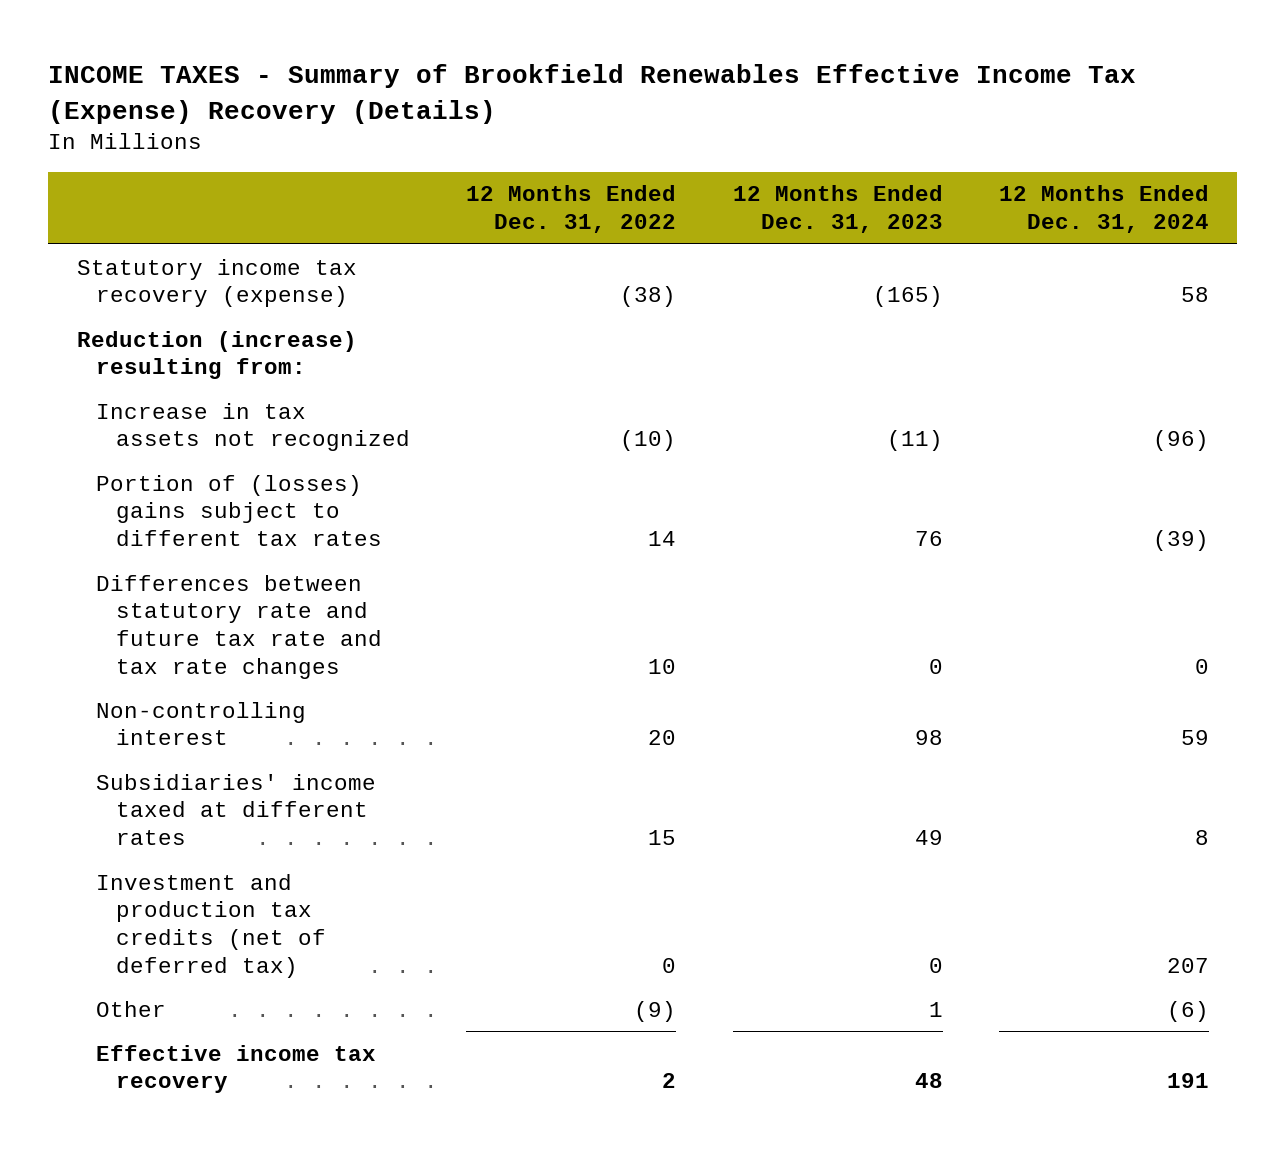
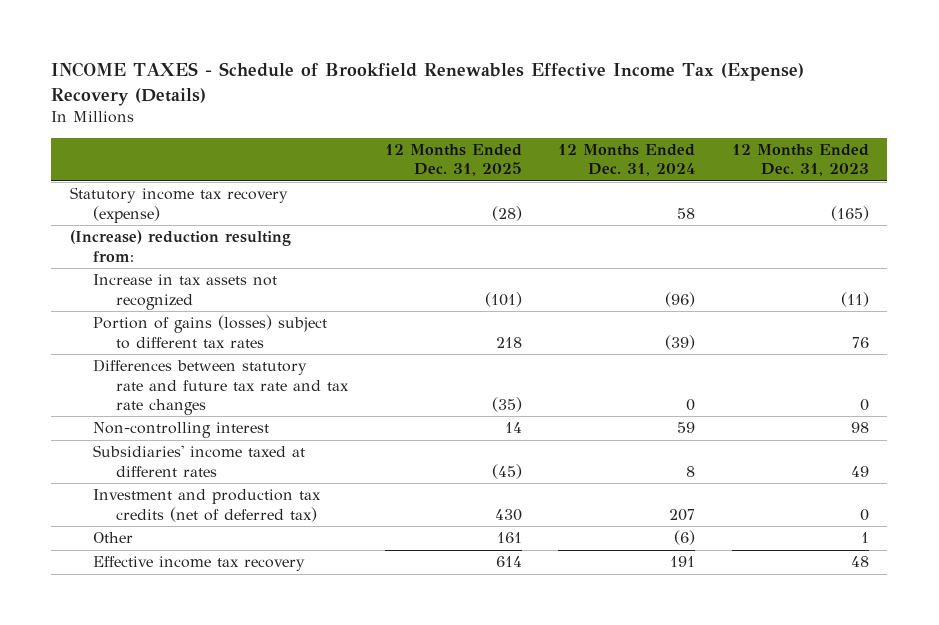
- INCOME TAXES - Summary of Brookfield Renewables Effective Income Tax (Expense) Recovery (Details)
+ INCOME TAXES - Schedule of Brookfield Renewables Effective Income Tax (Expense) Recovery (Details)
- | 12 Months Ended Dec. 31, 2022 | 12 Months Ended Dec. 31, 2023 | 12 Months Ended Dec. 31, 2024
+ | 12 Months Ended Dec. 31, 2025 | 12 Months Ended Dec. 31, 2024 | 12 Months Ended Dec. 31, 2023
- Reduction (increase) resulting from:
+ (Increase) reduction resulting from:
- Portion of (losses) gains subject to different tax rates | 14 | 76 | (39)
+ Portion of gains (losses) subject to different tax rates | 218 | (39) | 76

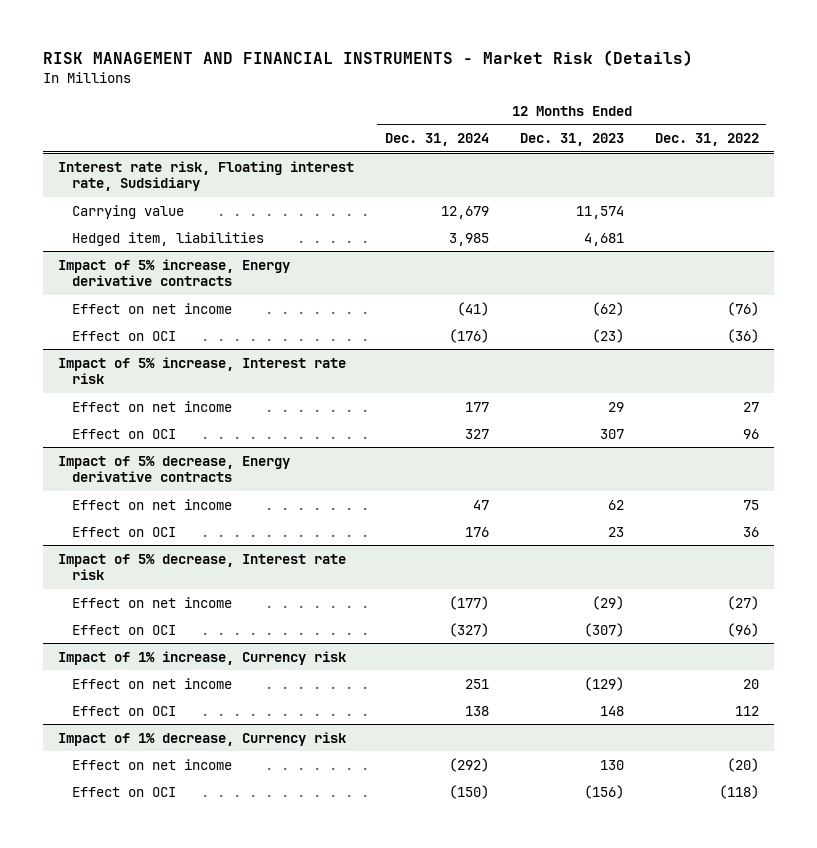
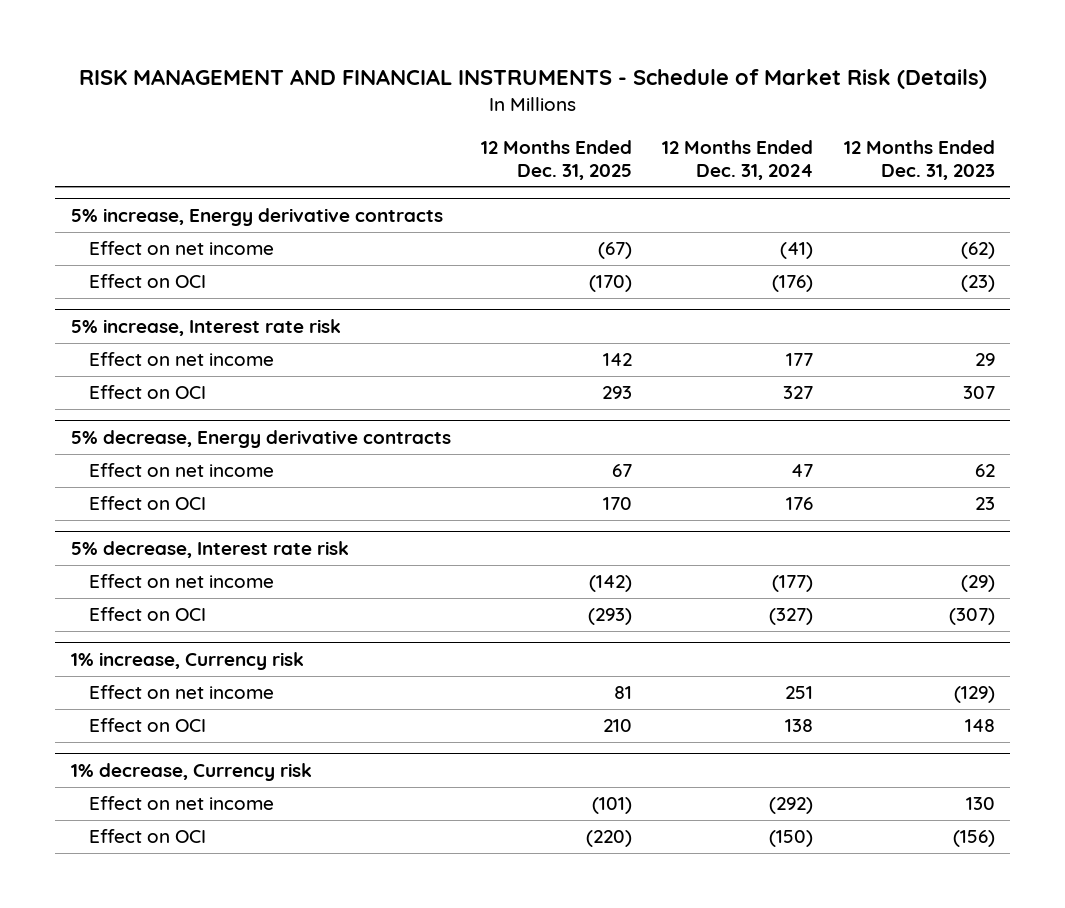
- RISK MANAGEMENT AND FINANCIAL INSTRUMENTS - Market Risk (Details)
+ RISK MANAGEMENT AND FINANCIAL INSTRUMENTS - Schedule of Market Risk (Details)
- | 12 Months Ended Dec. 31, 2024 | 12 Months Ended Dec. 31, 2023 | 12 Months Ended Dec. 31, 2022
+ | 12 Months Ended Dec. 31, 2025 | 12 Months Ended Dec. 31, 2024 | 12 Months Ended Dec. 31, 2023
- Interest rate risk, Floating interest rate, Sudsidiary
- Carrying value | 12,679 | 11,574 |
- Hedged item, liabilities | 3,985 | 4,681 |
- Impact of 5% increase, Energy derivative contracts
+ 5% increase, Energy derivative contracts
- Impact of 5% increase, Interest rate risk
+ 5% increase, Interest rate risk
- Impact of 5% decrease, Energy derivative contracts
+ 5% decrease, Energy derivative contracts
- Impact of 5% decrease, Interest rate risk
+ 5% decrease, Interest rate risk
- Impact of 1% increase, Currency risk
+ 1% increase, Currency risk
- Impact of 1% decrease, Currency risk
+ 1% decrease, Currency risk

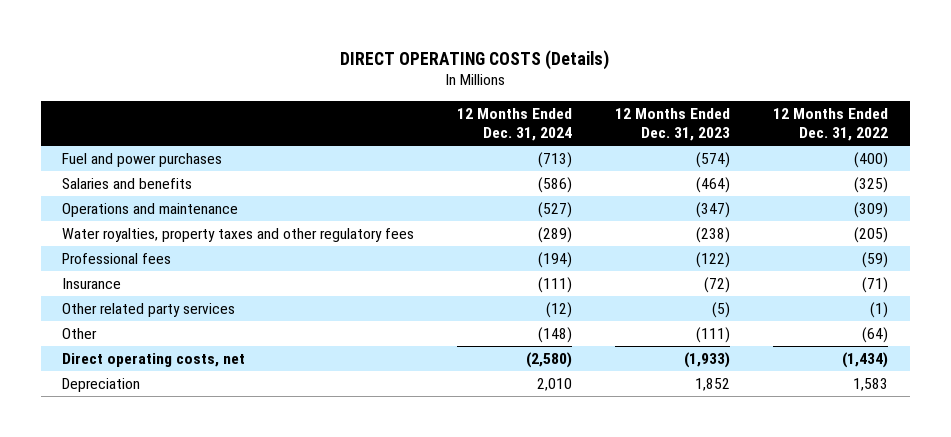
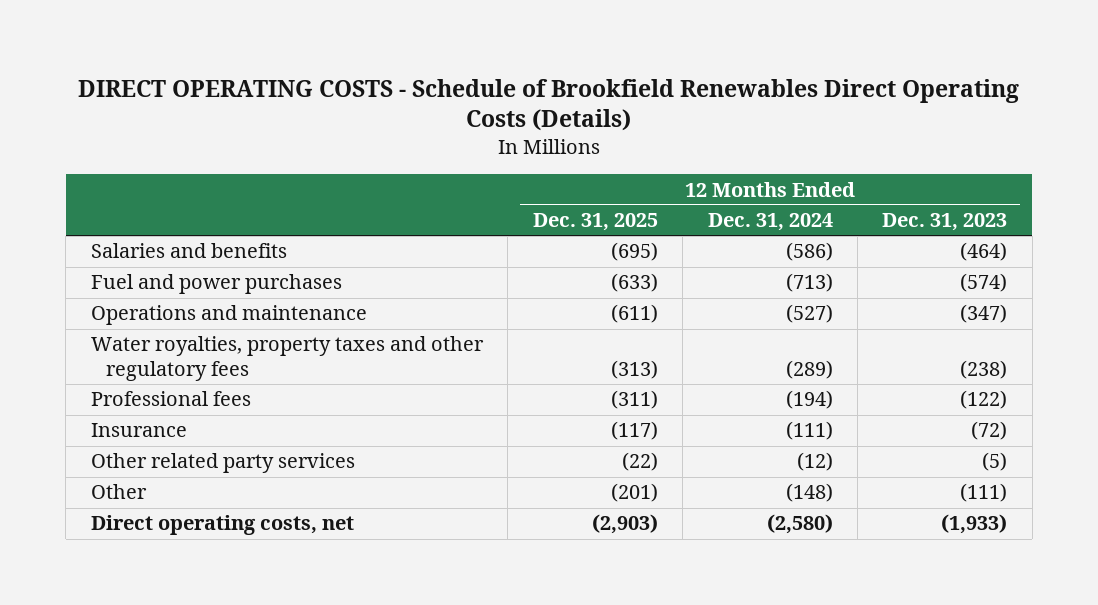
- DIRECT OPERATING COSTS (Details)
+ DIRECT OPERATING COSTS - Schedule of Brookfield Renewables Direct Operating Costs (Details)
- | 12 Months Ended Dec. 31, 2024 | 12 Months Ended Dec. 31, 2023 | 12 Months Ended Dec. 31, 2022
+ | 12 Months Ended Dec. 31, 2025 | 12 Months Ended Dec. 31, 2024 | 12 Months Ended Dec. 31, 2023
moved down: Fuel and power purchases | (633) | (713) | (574)
- Depreciation | 2,010 | 1,852 | 1,583

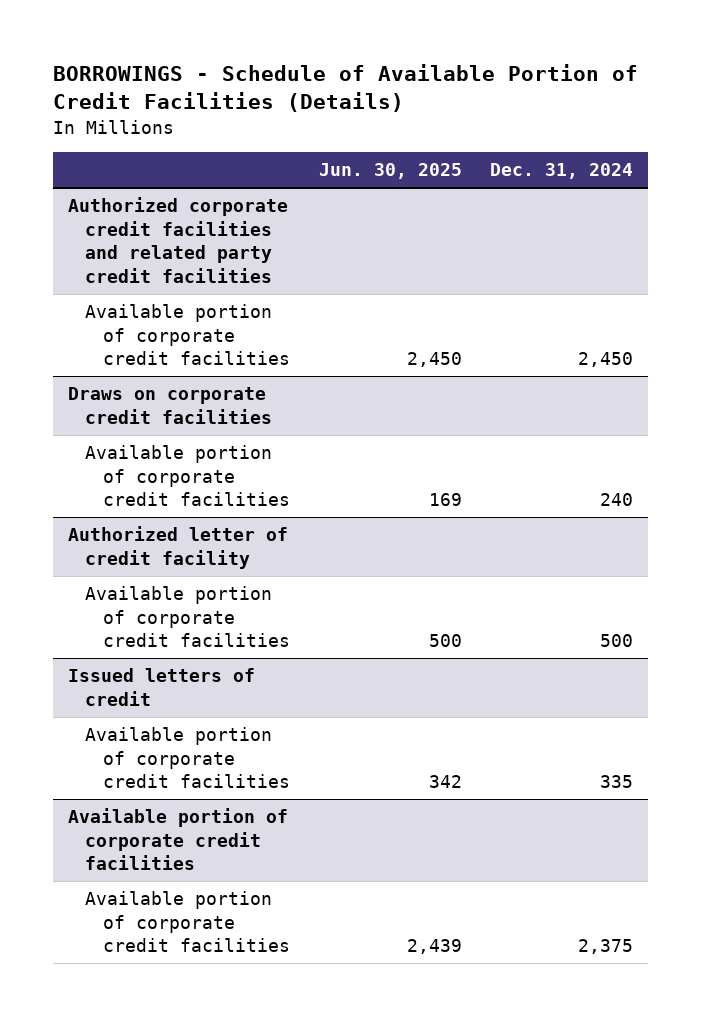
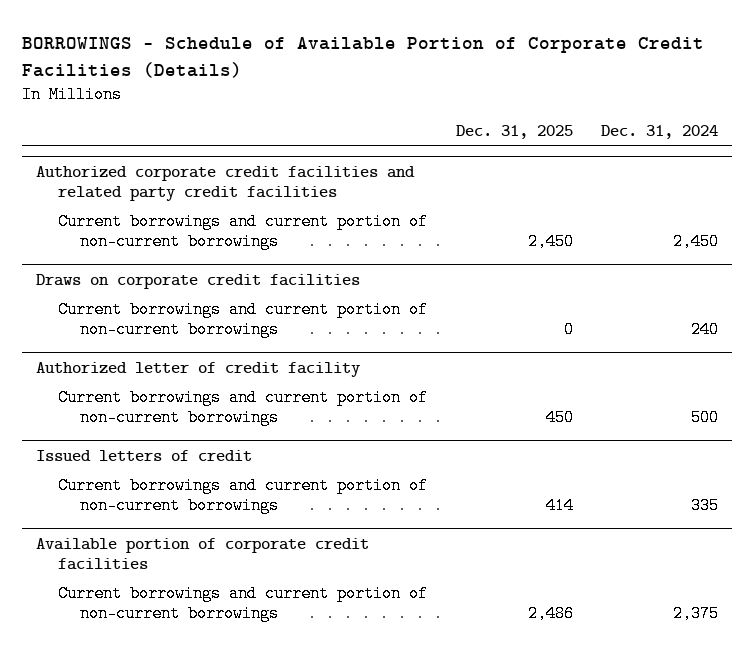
- BORROWINGS - Schedule of Available Portion of Credit Facilities (Details)
+ BORROWINGS - Schedule of Available Portion of Corporate Credit Facilities (Details)
- | Jun. 30, 2025 | Dec. 31, 2024
+ | Dec. 31, 2025 | Dec. 31, 2024
@ Authorized corporate credit facilities and related party credit facilities
- Available portion of corporate credit facilities | 2,450 | 2,450
+ Current borrowings and current portion of non-current borrowings | 2,450 | 2,450
@ Draws on corporate credit facilities
- Available portion of corporate credit facilities | 169 | 240
+ Current borrowings and current portion of non-current borrowings | 0 | 240
@ Authorized letter of credit facility
- Available portion of corporate credit facilities | 500 | 500
+ Current borrowings and current portion of non-current borrowings | 450 | 500
@ Issued letters of credit
- Available portion of corporate credit facilities | 342 | 335
+ Current borrowings and current portion of non-current borrowings | 414 | 335
@ Available portion of corporate credit facilities
- Available portion of corporate credit facilities | 2,439 | 2,375
+ Current borrowings and current portion of non-current borrowings | 2,486 | 2,375

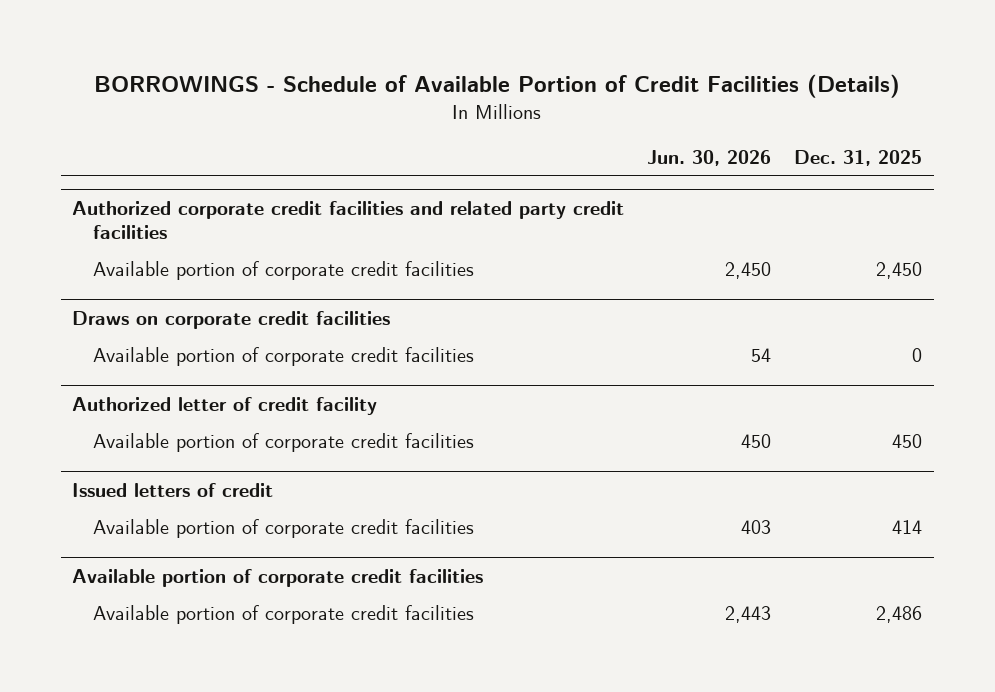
- BORROWINGS - Schedule of Available Portion of Corporate Credit Facilities (Details)
+ BORROWINGS - Schedule of Available Portion of Credit Facilities (Details)
- | Dec. 31, 2025 | Dec. 31, 2024
+ | Jun. 30, 2026 | Dec. 31, 2025
@ Authorized corporate credit facilities and related party credit facilities
- Current borrowings and current portion of non-current borrowings | 2,450 | 2,450
+ Available portion of corporate credit facilities | 2,450 | 2,450
@ Draws on corporate credit facilities
- Current borrowings and current portion of non-current borrowings | 0 | 240
+ Available portion of corporate credit facilities | 54 | 0
@ Authorized letter of credit facility
- Current borrowings and current portion of non-current borrowings | 450 | 500
+ Available portion of corporate credit facilities | 450 | 450
@ Issued letters of credit
- Current borrowings and current portion of non-current borrowings | 414 | 335
+ Available portion of corporate credit facilities | 403 | 414
@ Available portion of corporate credit facilities
- Current borrowings and current portion of non-current borrowings | 2,486 | 2,375
+ Available portion of corporate credit facilities | 2,443 | 2,486

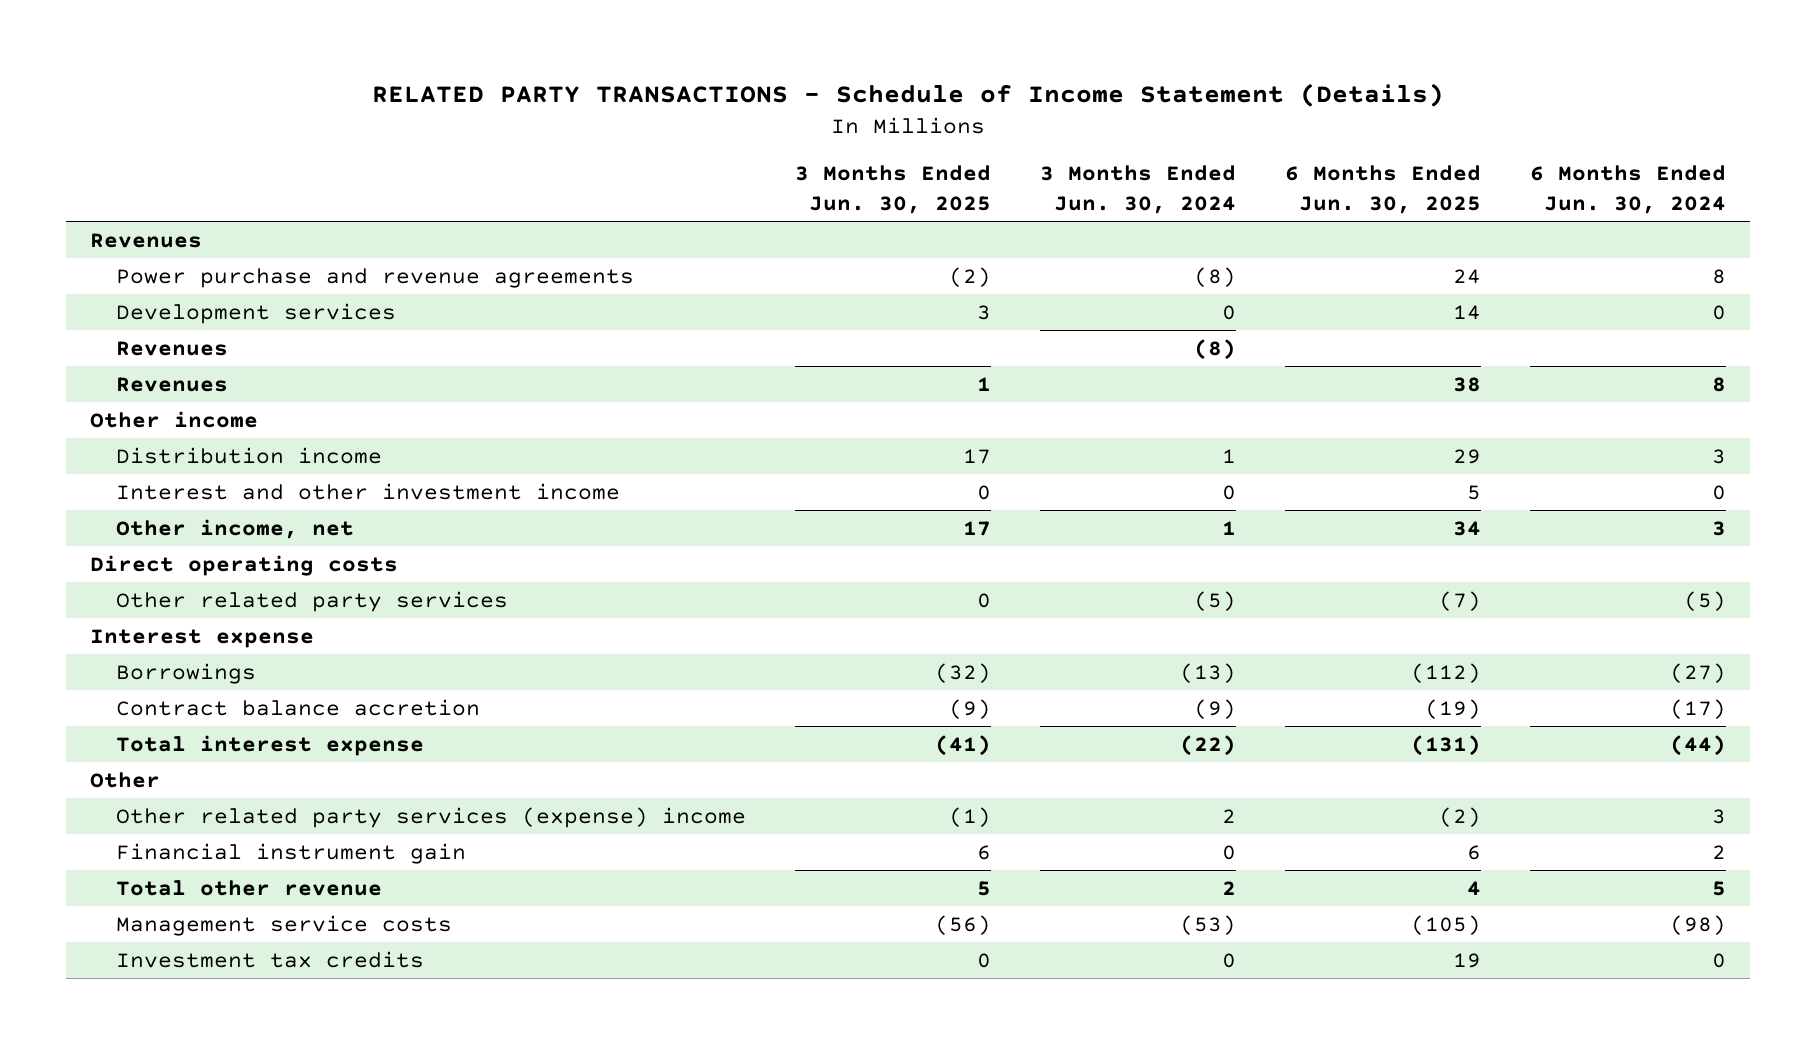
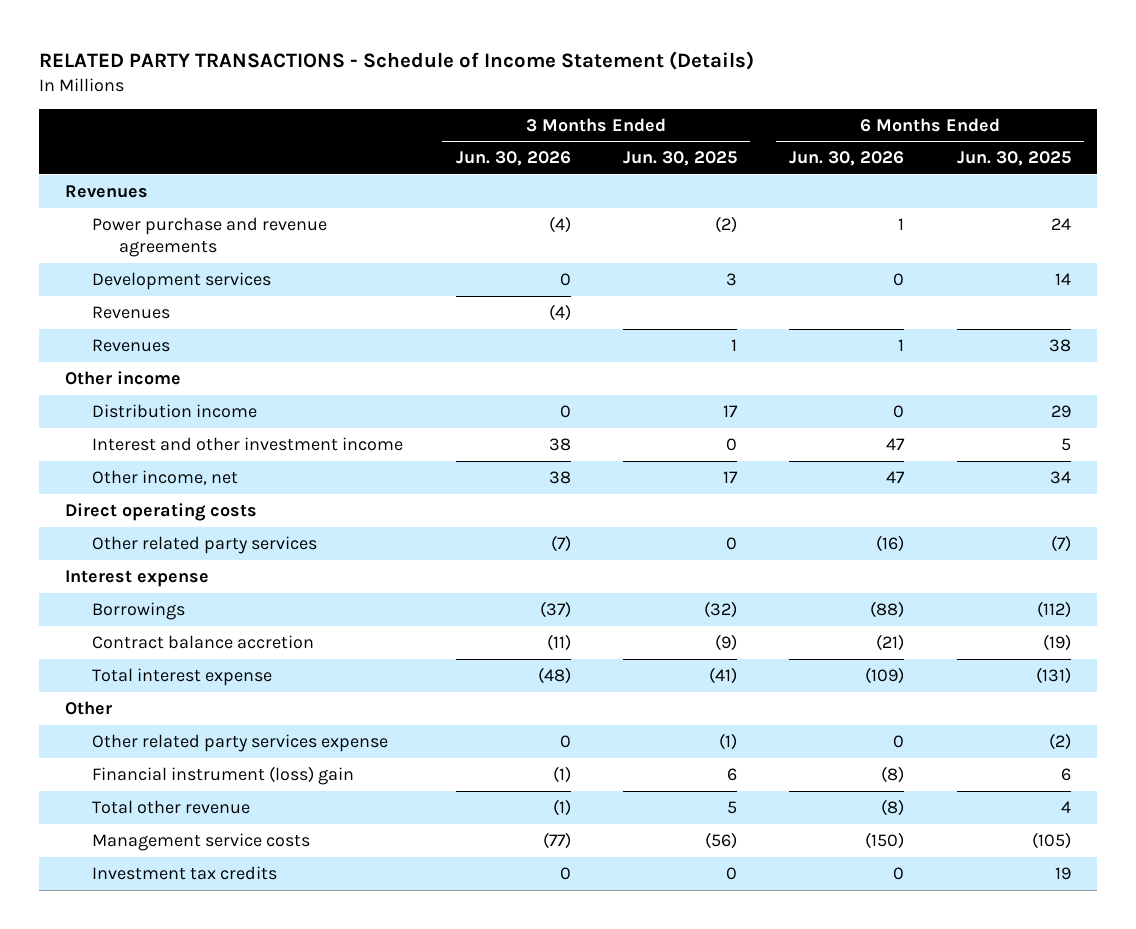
- | 3 Months Ended Jun. 30, 2025 | 3 Months Ended Jun. 30, 2024 | 6 Months Ended Jun. 30, 2025 | 6 Months Ended Jun. 30, 2024
+ | 3 Months Ended Jun. 30, 2026 | 3 Months Ended Jun. 30, 2025 | 6 Months Ended Jun. 30, 2026 | 6 Months Ended Jun. 30, 2025
- Other related party services (expense) income | (1) | 2 | (2) | 3
- Financial instrument gain | 6 | 0 | 6 | 2
+ Other related party services expense | 0 | (1) | 0 | (2)
+ Financial instrument (loss) gain | (1) | 6 | (8) | 6

